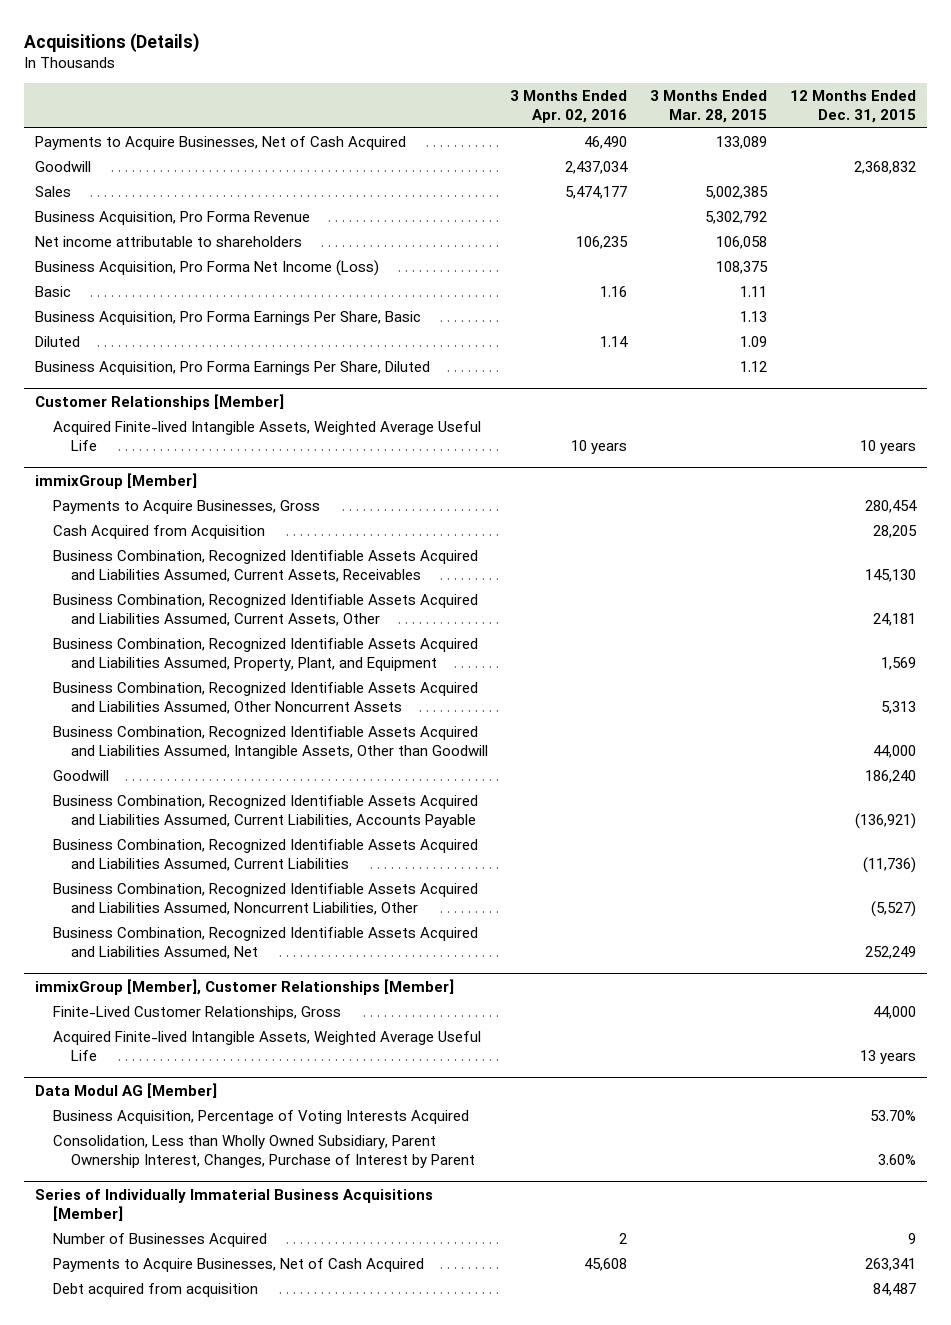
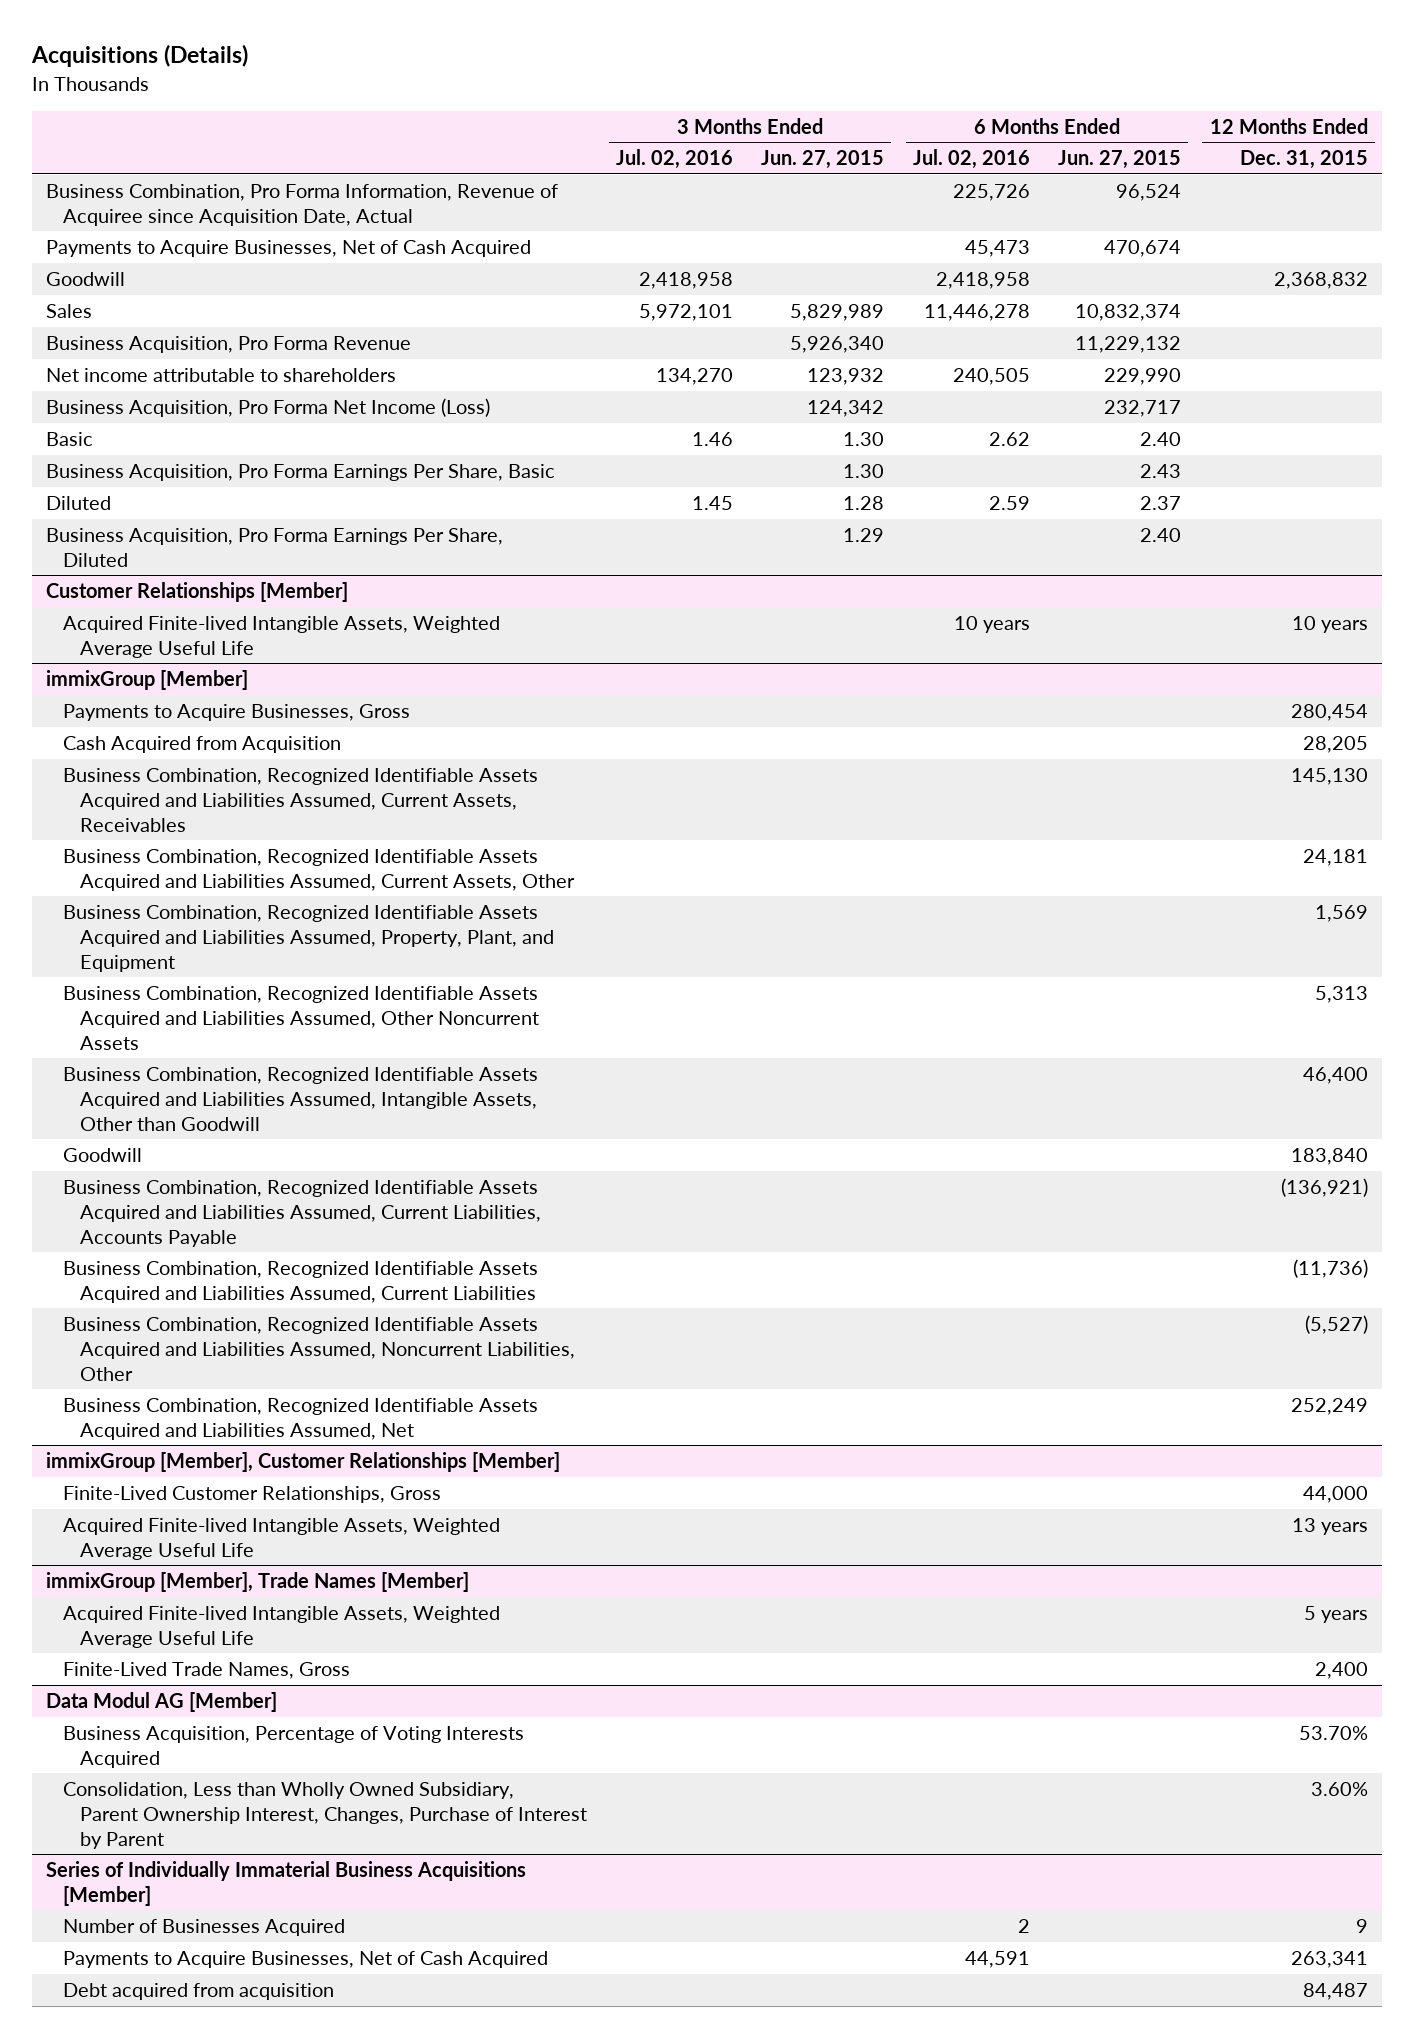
- | 3 Months Ended Apr. 02, 2016 | 3 Months Ended Mar. 28, 2015 | 12 Months Ended Dec. 31, 2015
+ | 3 Months Ended Jul. 02, 2016 | 3 Months Ended Jun. 27, 2015 | 6 Months Ended Jul. 02, 2016 | 6 Months Ended Jun. 27, 2015 | 12 Months Ended Dec. 31, 2015
+ Business Combination, Pro Forma Information, Revenue of Acquiree since Acquisition Date, Actual | | | 225,726 | 96,524 |
@ immixGroup [Member]
- Business Combination, Recognized Identifiable Assets Acquired and Liabilities Assumed, Intangible Assets, Other than Goodwill | | | 44,000
- Goodwill | | | 186,240
+ Business Combination, Recognized Identifiable Assets Acquired and Liabilities Assumed, Intangible Assets, Other than Goodwill | | | | | 46,400
+ Goodwill | | | | | 183,840
+ immixGroup [Member], Trade Names [Member]
+ Acquired Finite-lived Intangible Assets, Weighted Average Useful Life | | | | | 5 years
+ Finite-Lived Trade Names, Gross | | | | | 2,400

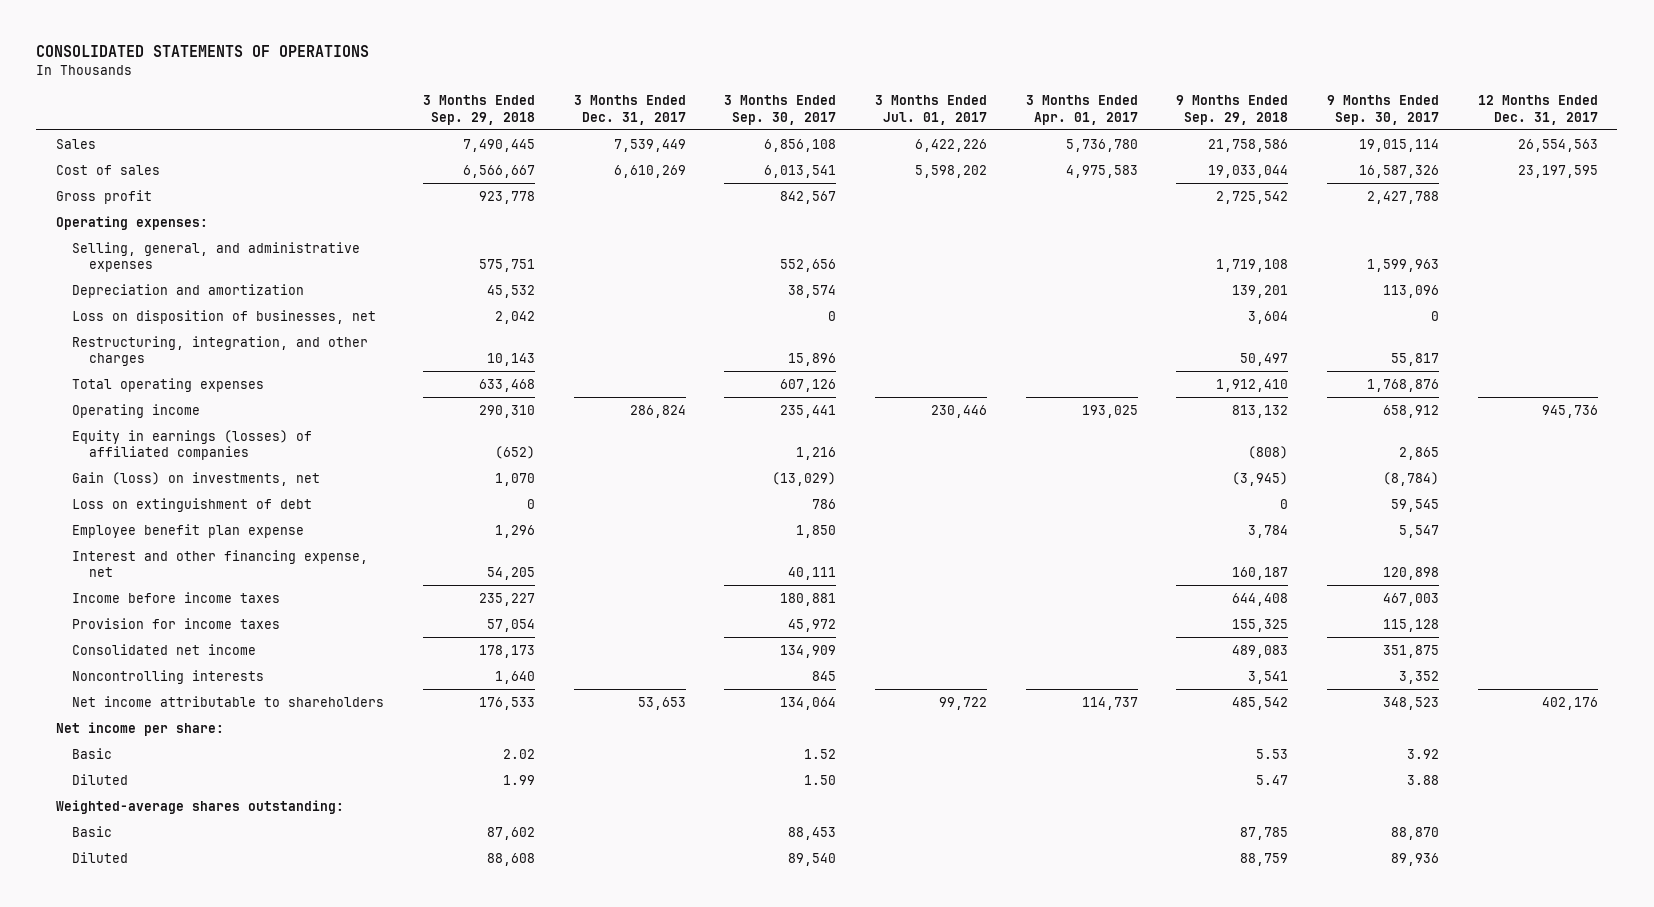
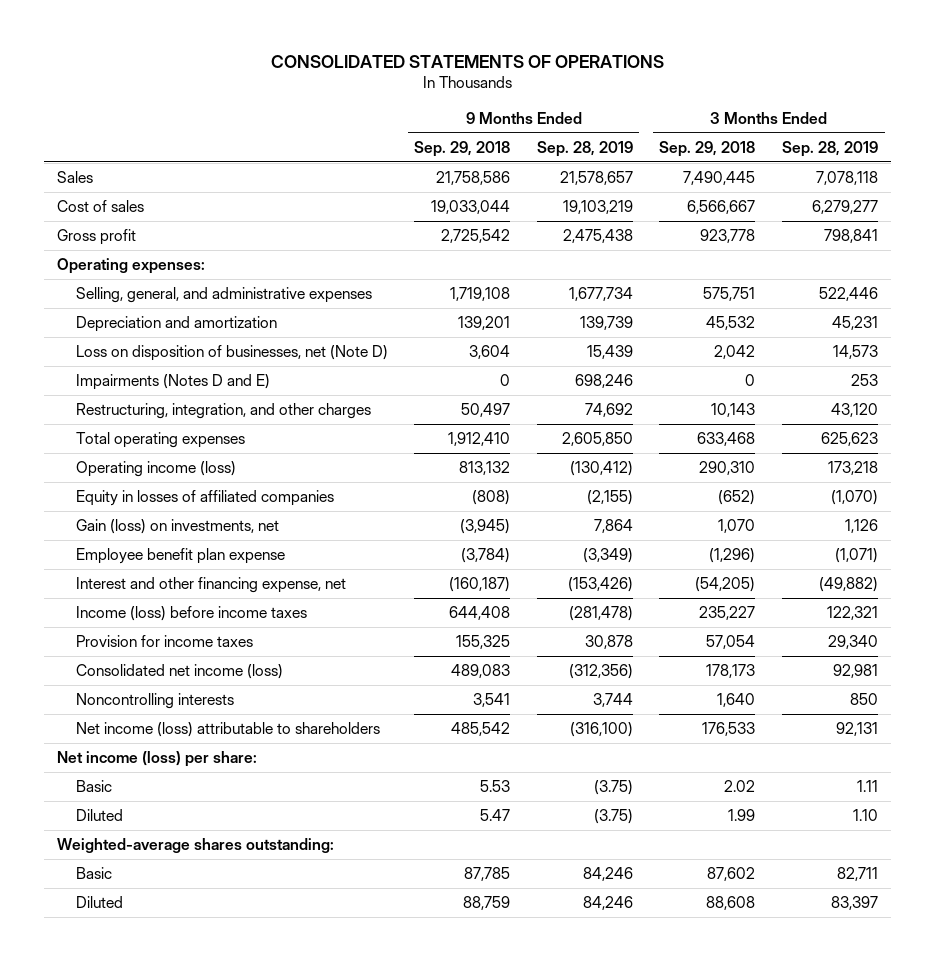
- | 3 Months Ended Sep. 29, 2018 | 3 Months Ended Dec. 31, 2017 | 3 Months Ended Sep. 30, 2017 | 3 Months Ended Jul. 01, 2017 | 3 Months Ended Apr. 01, 2017 | 9 Months Ended Sep. 29, 2018 | 9 Months Ended Sep. 30, 2017 | 12 Months Ended Dec. 31, 2017
+ | 9 Months Ended Sep. 29, 2018 | 9 Months Ended Sep. 28, 2019 | 3 Months Ended Sep. 29, 2018 | 3 Months Ended Sep. 28, 2019
- Loss on disposition of businesses, net | 2,042 | | 0 | | | 3,604 | 0 |
+ Loss on disposition of businesses, net (Note D) | 3,604 | 15,439 | 2,042 | 14,573
+ Impairments (Notes D and E) | 0 | 698,246 | 0 | 253
- Operating income | 290,310 | 286,824 | 235,441 | 230,446 | 193,025 | 813,132 | 658,912 | 945,736
- Equity in earnings (losses) of affiliated companies | (652) | | 1,216 | | | (808) | 2,865 |
+ Operating income (loss) | 813,132 | (130,412) | 290,310 | 173,218
+ Equity in losses of affiliated companies | (808) | (2,155) | (652) | (1,070)
- Loss on extinguishment of debt | 0 | | 786 | | | 0 | 59,545 |
- Employee benefit plan expense | 1,296 | | 1,850 | | | 3,784 | 5,547 |
- Interest and other financing expense, net | 54,205 | | 40,111 | | | 160,187 | 120,898 |
- Income before income taxes | 235,227 | | 180,881 | | | 644,408 | 467,003 |
+ Employee benefit plan expense | (3,784) | (3,349) | (1,296) | (1,071)
+ Interest and other financing expense, net | (160,187) | (153,426) | (54,205) | (49,882)
+ Income (loss) before income taxes | 644,408 | (281,478) | 235,227 | 122,321
- Consolidated net income | 178,173 | | 134,909 | | | 489,083 | 351,875 |
+ Consolidated net income (loss) | 489,083 | (312,356) | 178,173 | 92,981
- Net income attributable to shareholders | 176,533 | 53,653 | 134,064 | 99,722 | 114,737 | 485,542 | 348,523 | 402,176
- Net income per share:
+ Net income (loss) attributable to shareholders | 485,542 | (316,100) | 176,533 | 92,131
+ Net income (loss) per share:

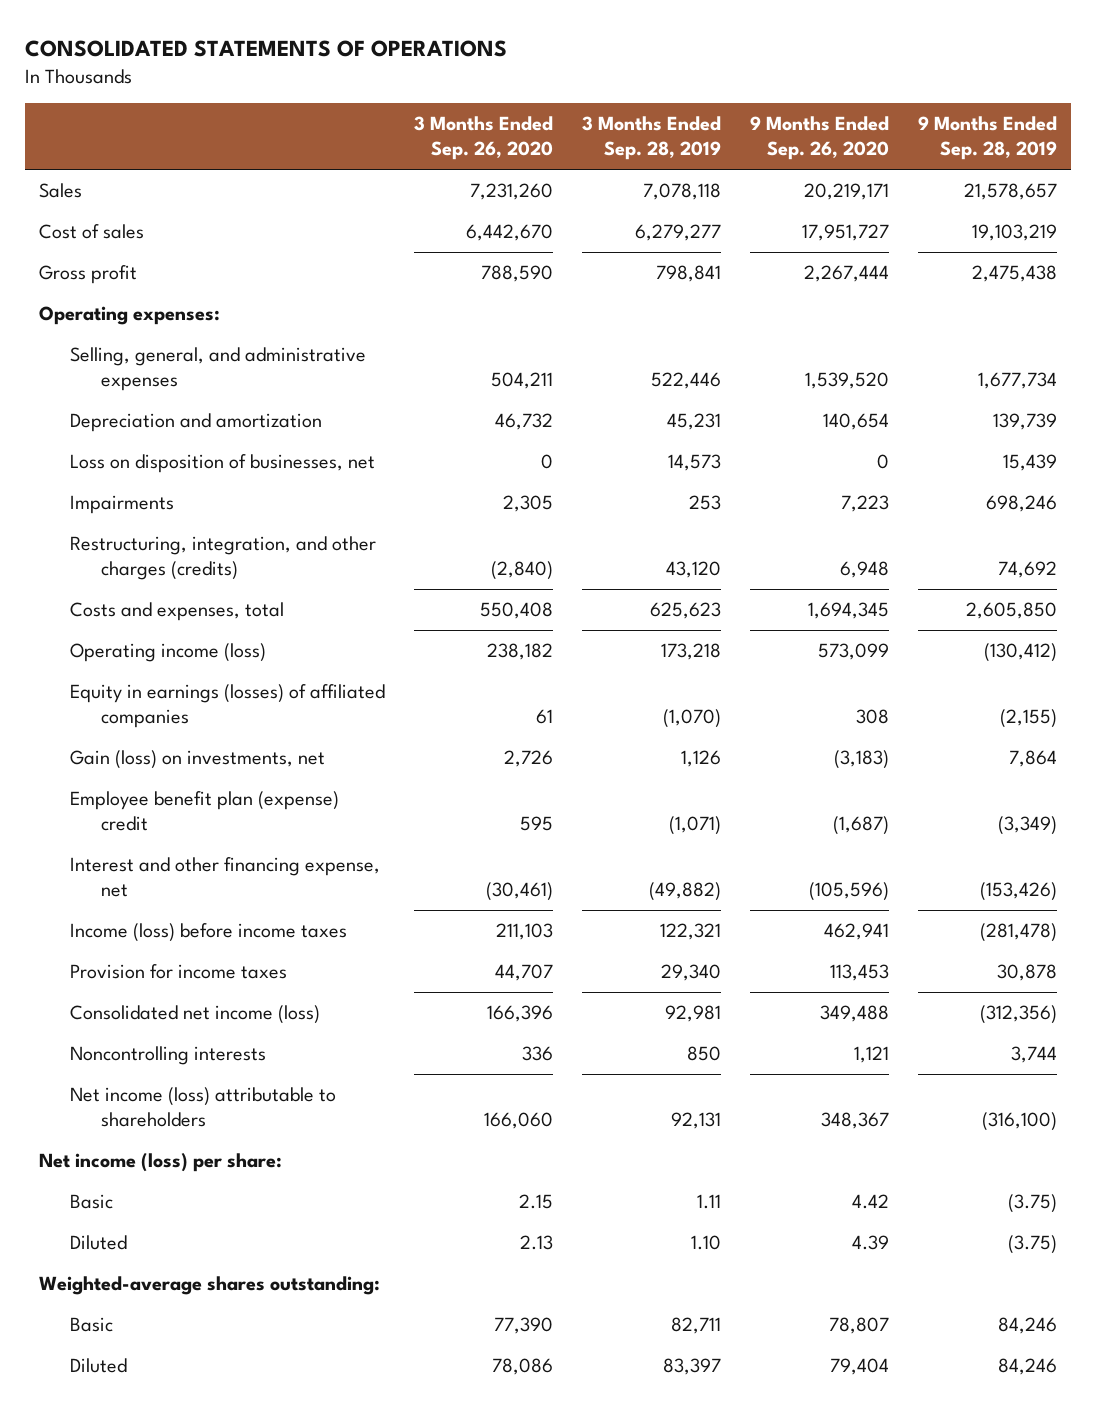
- | 9 Months Ended Sep. 29, 2018 | 9 Months Ended Sep. 28, 2019 | 3 Months Ended Sep. 29, 2018 | 3 Months Ended Sep. 28, 2019
+ | 3 Months Ended Sep. 26, 2020 | 3 Months Ended Sep. 28, 2019 | 9 Months Ended Sep. 26, 2020 | 9 Months Ended Sep. 28, 2019
- Loss on disposition of businesses, net (Note D) | 3,604 | 15,439 | 2,042 | 14,573
- Impairments (Notes D and E) | 0 | 698,246 | 0 | 253
- Restructuring, integration, and other charges | 50,497 | 74,692 | 10,143 | 43,120
- Total operating expenses | 1,912,410 | 2,605,850 | 633,468 | 625,623
+ Loss on disposition of businesses, net | 0 | 14,573 | 0 | 15,439
+ Impairments | 2,305 | 253 | 7,223 | 698,246
+ Restructuring, integration, and other charges (credits) | (2,840) | 43,120 | 6,948 | 74,692
+ Costs and expenses, total | 550,408 | 625,623 | 1,694,345 | 2,605,850
- Equity in losses of affiliated companies | (808) | (2,155) | (652) | (1,070)
+ Equity in earnings (losses) of affiliated companies | 61 | (1,070) | 308 | (2,155)
- Employee benefit plan expense | (3,784) | (3,349) | (1,296) | (1,071)
+ Employee benefit plan (expense) credit | 595 | (1,071) | (1,687) | (3,349)

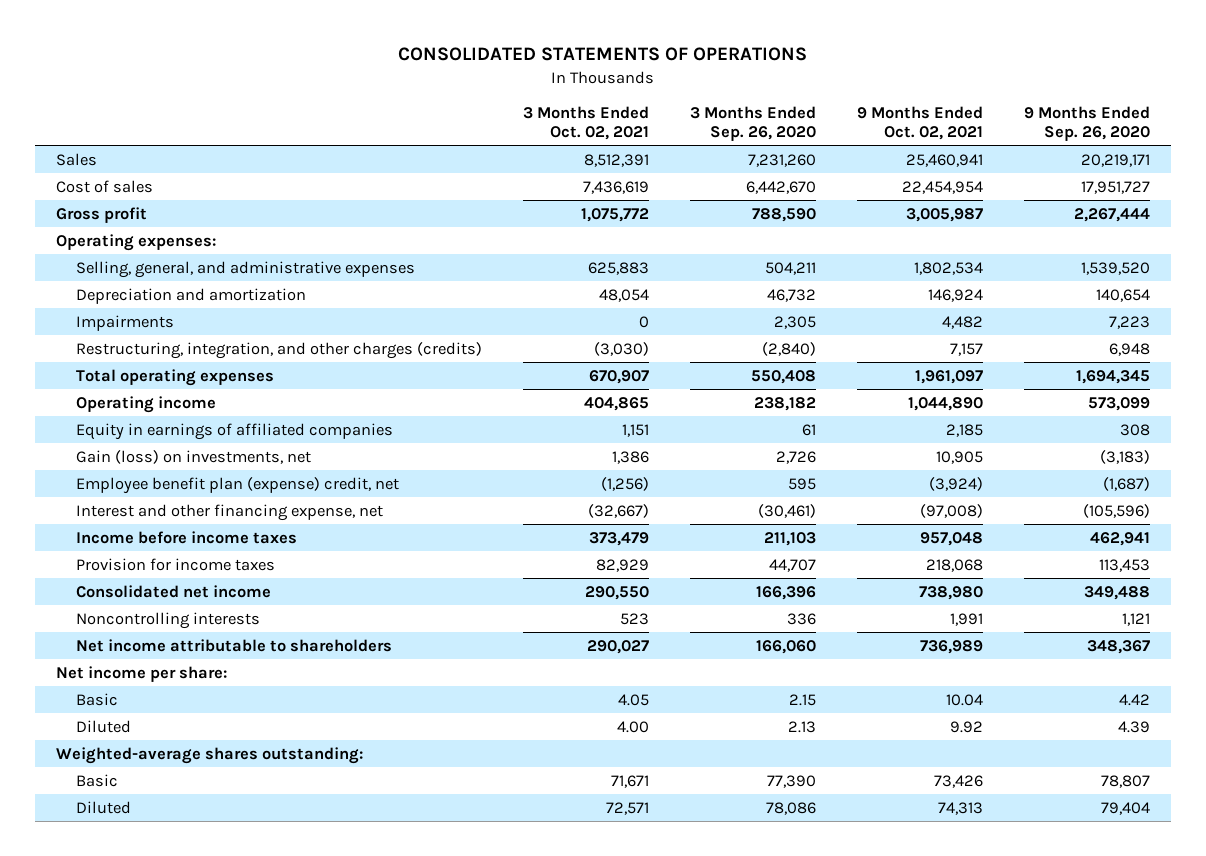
- | 3 Months Ended Sep. 26, 2020 | 3 Months Ended Sep. 28, 2019 | 9 Months Ended Sep. 26, 2020 | 9 Months Ended Sep. 28, 2019
+ | 3 Months Ended Oct. 02, 2021 | 3 Months Ended Sep. 26, 2020 | 9 Months Ended Oct. 02, 2021 | 9 Months Ended Sep. 26, 2020
- Loss on disposition of businesses, net | 0 | 14,573 | 0 | 15,439
- Costs and expenses, total | 550,408 | 625,623 | 1,694,345 | 2,605,850
- Operating income (loss) | 238,182 | 173,218 | 573,099 | (130,412)
- Equity in earnings (losses) of affiliated companies | 61 | (1,070) | 308 | (2,155)
+ Total operating expenses | 670,907 | 550,408 | 1,961,097 | 1,694,345
+ Operating income | 404,865 | 238,182 | 1,044,890 | 573,099
+ Equity in earnings of affiliated companies | 1,151 | 61 | 2,185 | 308
- Employee benefit plan (expense) credit | 595 | (1,071) | (1,687) | (3,349)
+ Employee benefit plan (expense) credit, net | (1,256) | 595 | (3,924) | (1,687)
- Income (loss) before income taxes | 211,103 | 122,321 | 462,941 | (281,478)
+ Income before income taxes | 373,479 | 211,103 | 957,048 | 462,941
- Consolidated net income (loss) | 166,396 | 92,981 | 349,488 | (312,356)
+ Consolidated net income | 290,550 | 166,396 | 738,980 | 349,488
- Net income (loss) attributable to shareholders | 166,060 | 92,131 | 348,367 | (316,100)
- Net income (loss) per share:
+ Net income attributable to shareholders | 290,027 | 166,060 | 736,989 | 348,367
+ Net income per share:

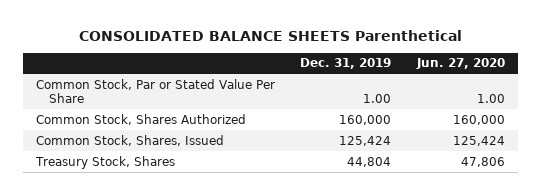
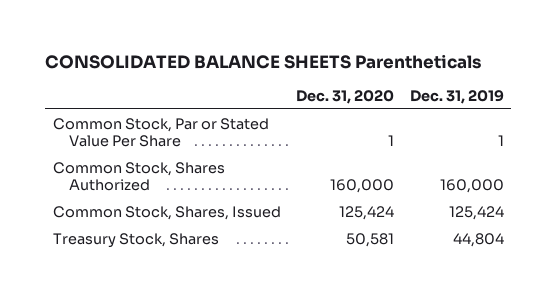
- CONSOLIDATED BALANCE SHEETS Parenthetical
+ CONSOLIDATED BALANCE SHEETS Parentheticals
- | Dec. 31, 2019 | Jun. 27, 2020
+ | Dec. 31, 2020 | Dec. 31, 2019
- Common Stock, Par or Stated Value Per Share | 1.00 | 1.00
+ Common Stock, Par or Stated Value Per Share | 1 | 1

